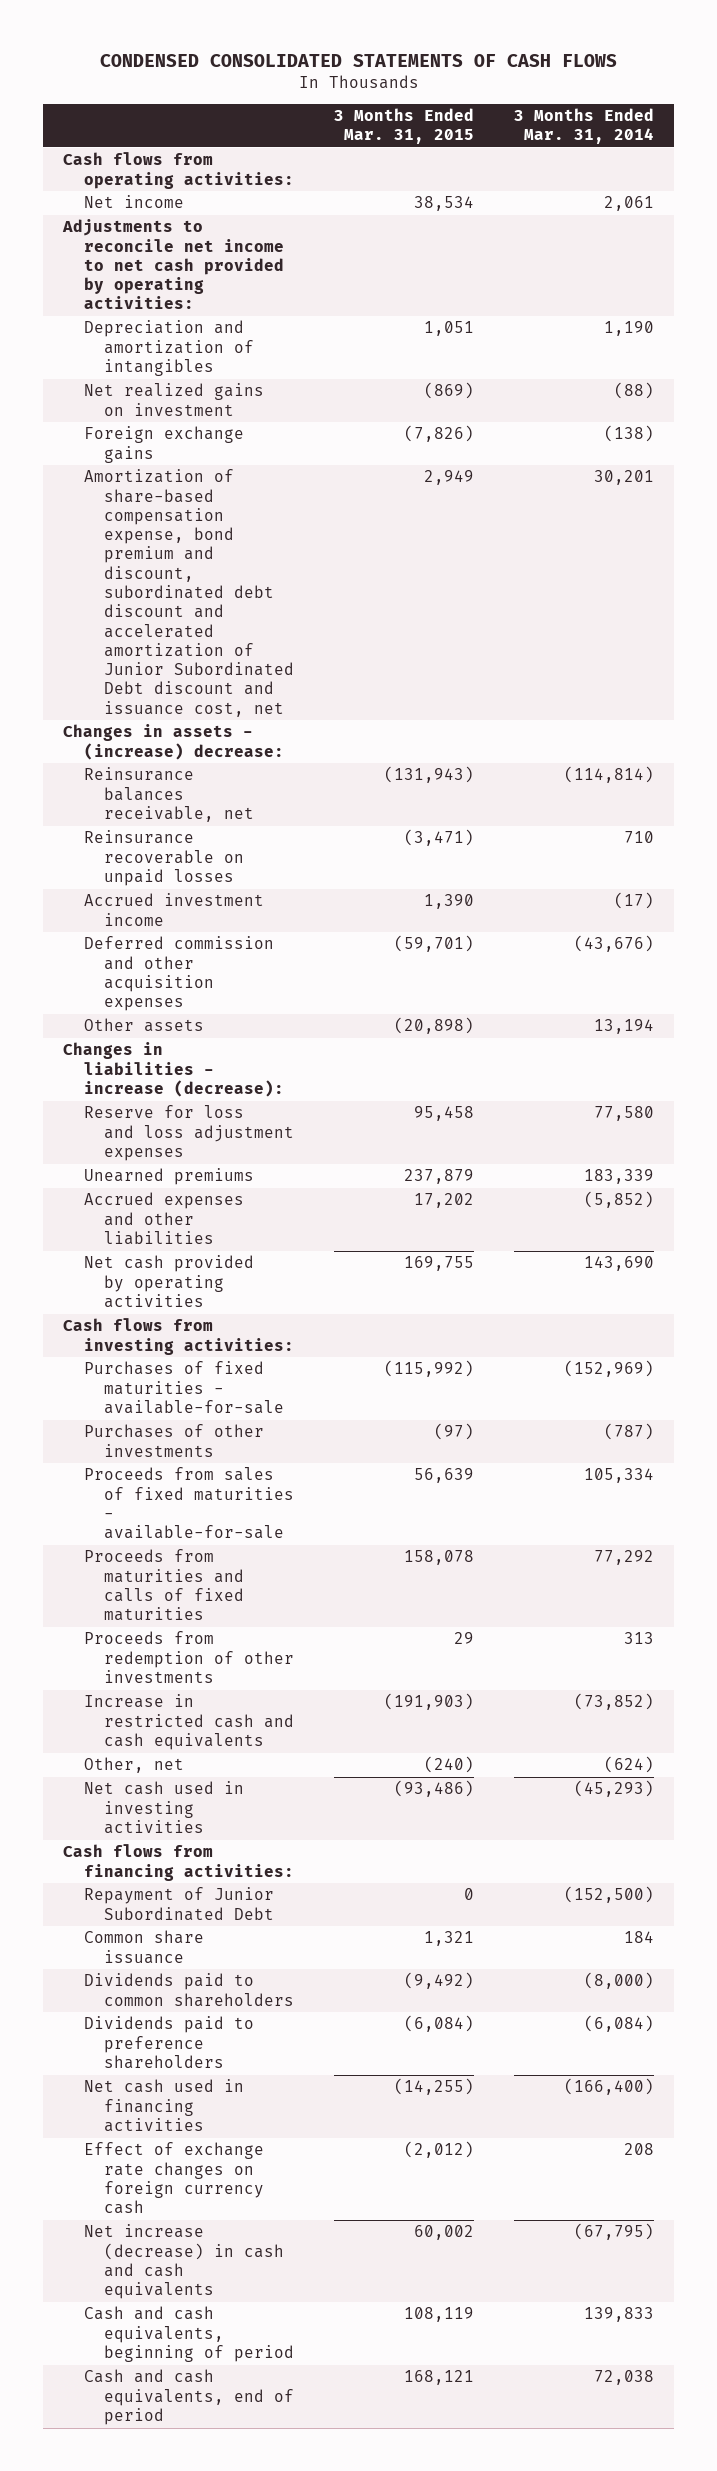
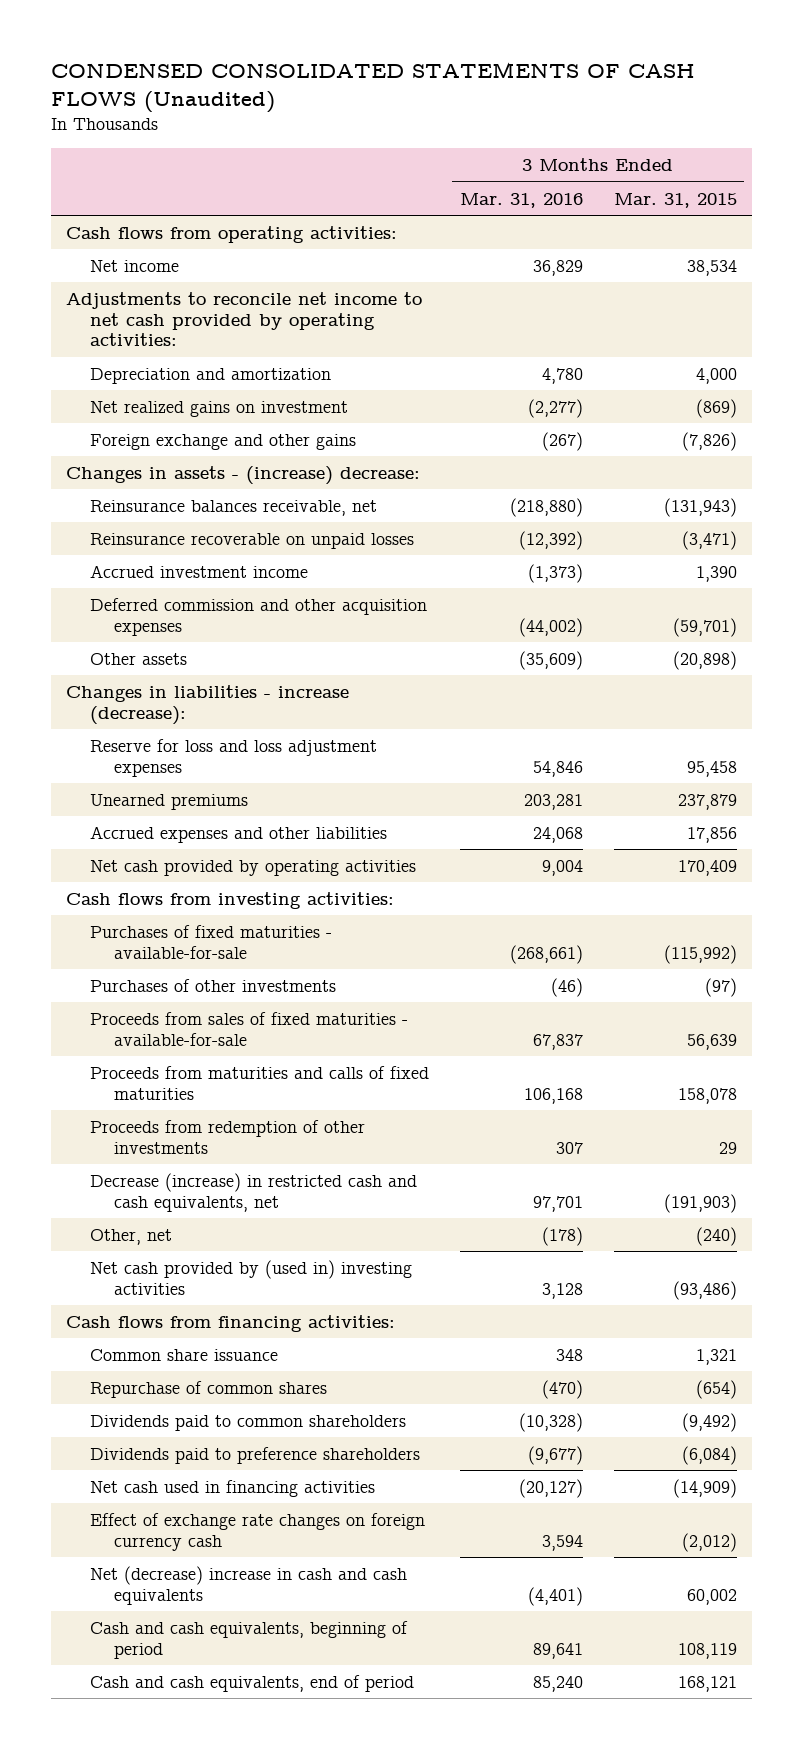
- CONDENSED CONSOLIDATED STATEMENTS OF CASH FLOWS
+ CONDENSED CONSOLIDATED STATEMENTS OF CASH FLOWS (Unaudited)
- | 3 Months Ended Mar. 31, 2015 | 3 Months Ended Mar. 31, 2014
+ | 3 Months Ended Mar. 31, 2016 | 3 Months Ended Mar. 31, 2015
- Depreciation and amortization of intangibles | 1,051 | 1,190
+ Depreciation and amortization | 4,780 | 4,000
- Foreign exchange gains | (7,826) | (138)
- Amortization of share-based compensation expense, bond premium and discount, subordinated debt discount and accelerated amortization of Junior Subordinated Debt discount and issuance cost, net | 2,949 | 30,201
+ Foreign exchange and other gains | (267) | (7,826)
- Accrued expenses and other liabilities | 17,202 | (5,852)
- Net cash provided by operating activities | 169,755 | 143,690
+ Accrued expenses and other liabilities | 24,068 | 17,856
+ Net cash provided by operating activities | 9,004 | 170,409
- Increase in restricted cash and cash equivalents | (191,903) | (73,852)
+ Decrease (increase) in restricted cash and cash equivalents, net | 97,701 | (191,903)
- Net cash used in investing activities | (93,486) | (45,293)
+ Net cash provided by (used in) investing activities | 3,128 | (93,486)
- Repayment of Junior Subordinated Debt | 0 | (152,500)
+ Repurchase of common shares | (470) | (654)
- Net cash used in financing activities | (14,255) | (166,400)
+ Net cash used in financing activities | (20,127) | (14,909)
- Net increase (decrease) in cash and cash equivalents | 60,002 | (67,795)
+ Net (decrease) increase in cash and cash equivalents | (4,401) | 60,002

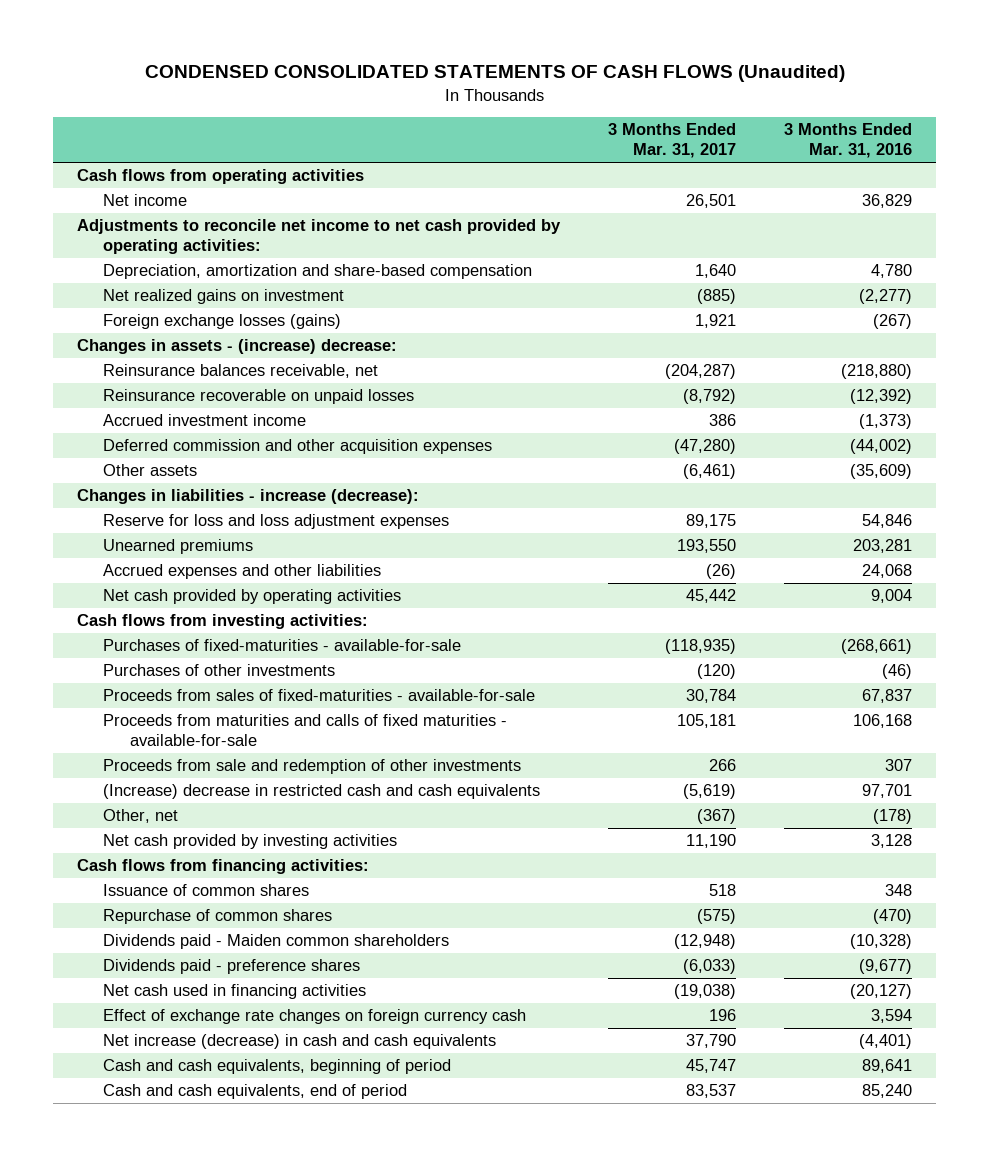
- | 3 Months Ended Mar. 31, 2016 | 3 Months Ended Mar. 31, 2015
+ | 3 Months Ended Mar. 31, 2017 | 3 Months Ended Mar. 31, 2016
- Cash flows from operating activities:
+ Cash flows from operating activities
- Depreciation and amortization | 4,780 | 4,000
+ Depreciation, amortization and share-based compensation | 1,640 | 4,780
- Foreign exchange and other gains | (267) | (7,826)
+ Foreign exchange losses (gains) | 1,921 | (267)
- Purchases of fixed maturities - available-for-sale | (268,661) | (115,992)
+ Purchases of fixed-maturities - available-for-sale | (118,935) | (268,661)
- Proceeds from sales of fixed maturities - available-for-sale | 67,837 | 56,639
- Proceeds from maturities and calls of fixed maturities | 106,168 | 158,078
- Proceeds from redemption of other investments | 307 | 29
- Decrease (increase) in restricted cash and cash equivalents, net | 97,701 | (191,903)
+ Proceeds from sales of fixed-maturities - available-for-sale | 30,784 | 67,837
+ Proceeds from maturities and calls of fixed maturities - available-for-sale | 105,181 | 106,168
+ Proceeds from sale and redemption of other investments | 266 | 307
+ (Increase) decrease in restricted cash and cash equivalents | (5,619) | 97,701
- Net cash provided by (used in) investing activities | 3,128 | (93,486)
+ Net cash provided by investing activities | 11,190 | 3,128
- Common share issuance | 348 | 1,321
+ Issuance of common shares | 518 | 348
- Dividends paid to common shareholders | (10,328) | (9,492)
- Dividends paid to preference shareholders | (9,677) | (6,084)
+ Dividends paid - Maiden common shareholders | (12,948) | (10,328)
+ Dividends paid - preference shares | (6,033) | (9,677)
- Net (decrease) increase in cash and cash equivalents | (4,401) | 60,002
+ Net increase (decrease) in cash and cash equivalents | 37,790 | (4,401)

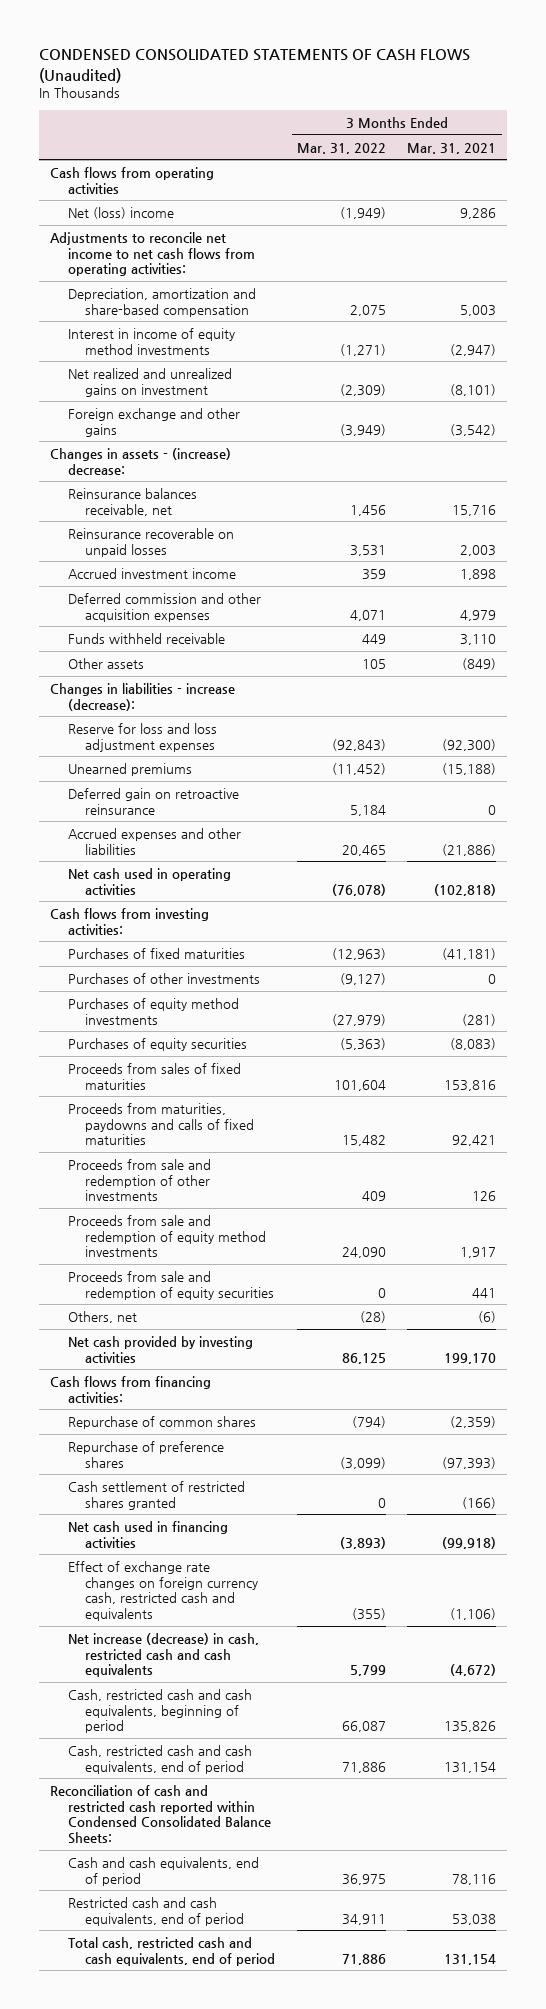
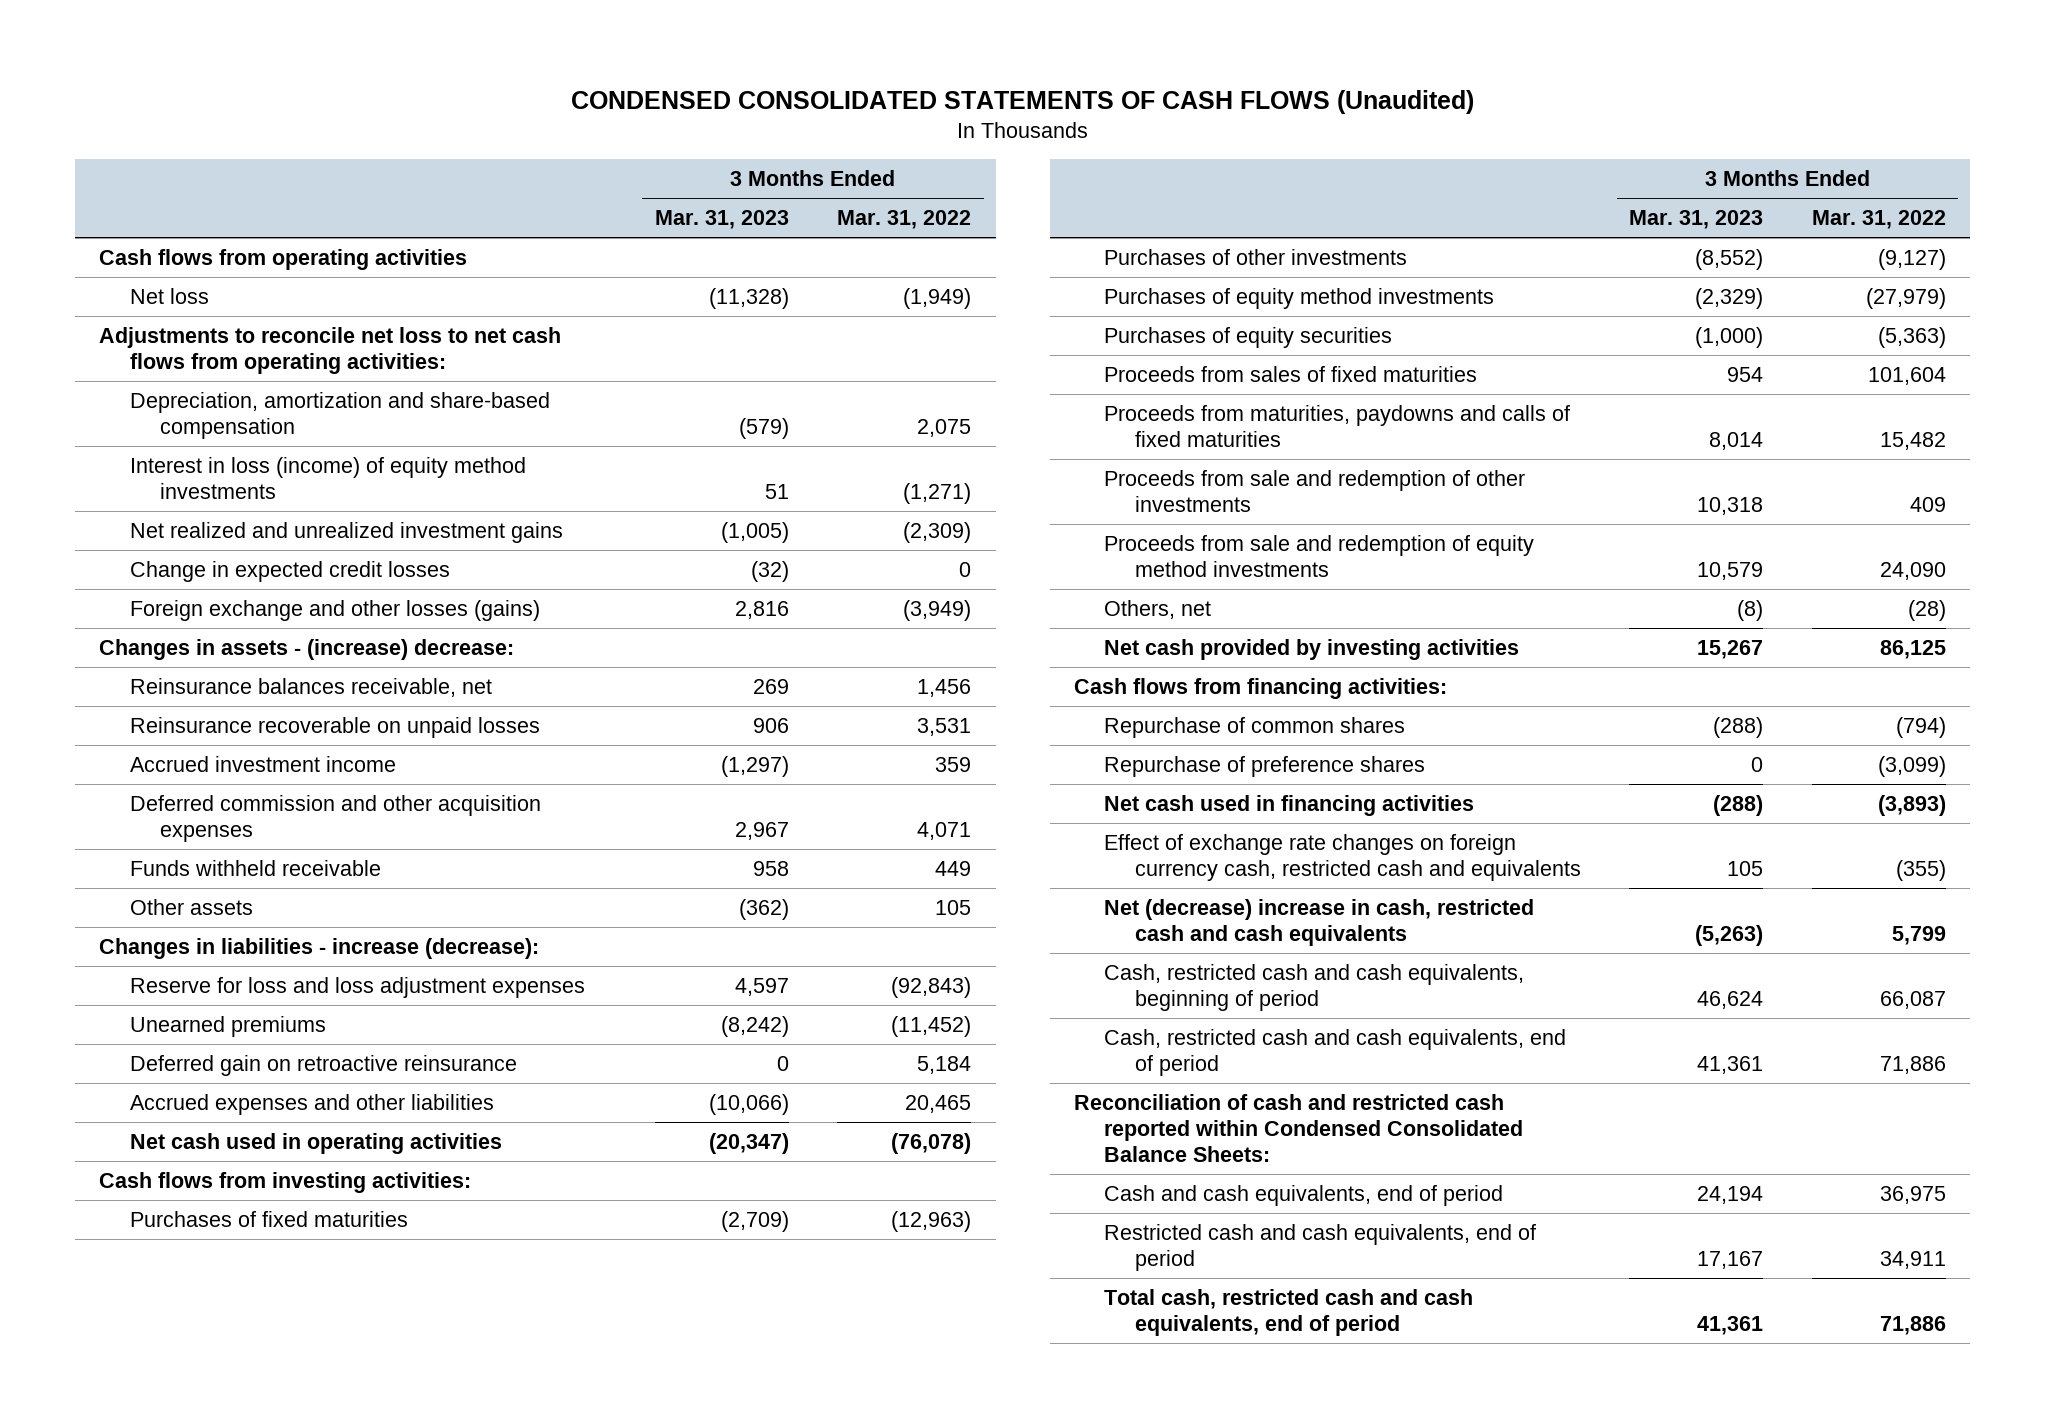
- | 3 Months Ended Mar. 31, 2022 | 3 Months Ended Mar. 31, 2021
+ | 3 Months Ended Mar. 31, 2023 | 3 Months Ended Mar. 31, 2022
- Net (loss) income | (1,949) | 9,286
- Adjustments to reconcile net income to net cash flows from operating activities:
+ Net loss | (11,328) | (1,949)
+ Adjustments to reconcile net loss to net cash flows from operating activities:
- Interest in income of equity method investments | (1,271) | (2,947)
- Net realized and unrealized gains on investment | (2,309) | (8,101)
- Foreign exchange and other gains | (3,949) | (3,542)
+ Interest in loss (income) of equity method investments | 51 | (1,271)
+ Net realized and unrealized investment gains | (1,005) | (2,309)
+ Change in expected credit losses | (32) | 0
+ Foreign exchange and other losses (gains) | 2,816 | (3,949)
- Proceeds from sale and redemption of equity securities | 0 | 441
- Cash settlement of restricted shares granted | 0 | (166)
- Net increase (decrease) in cash, restricted cash and cash equivalents | 5,799 | (4,672)
+ Net (decrease) increase in cash, restricted cash and cash equivalents | (5,263) | 5,799

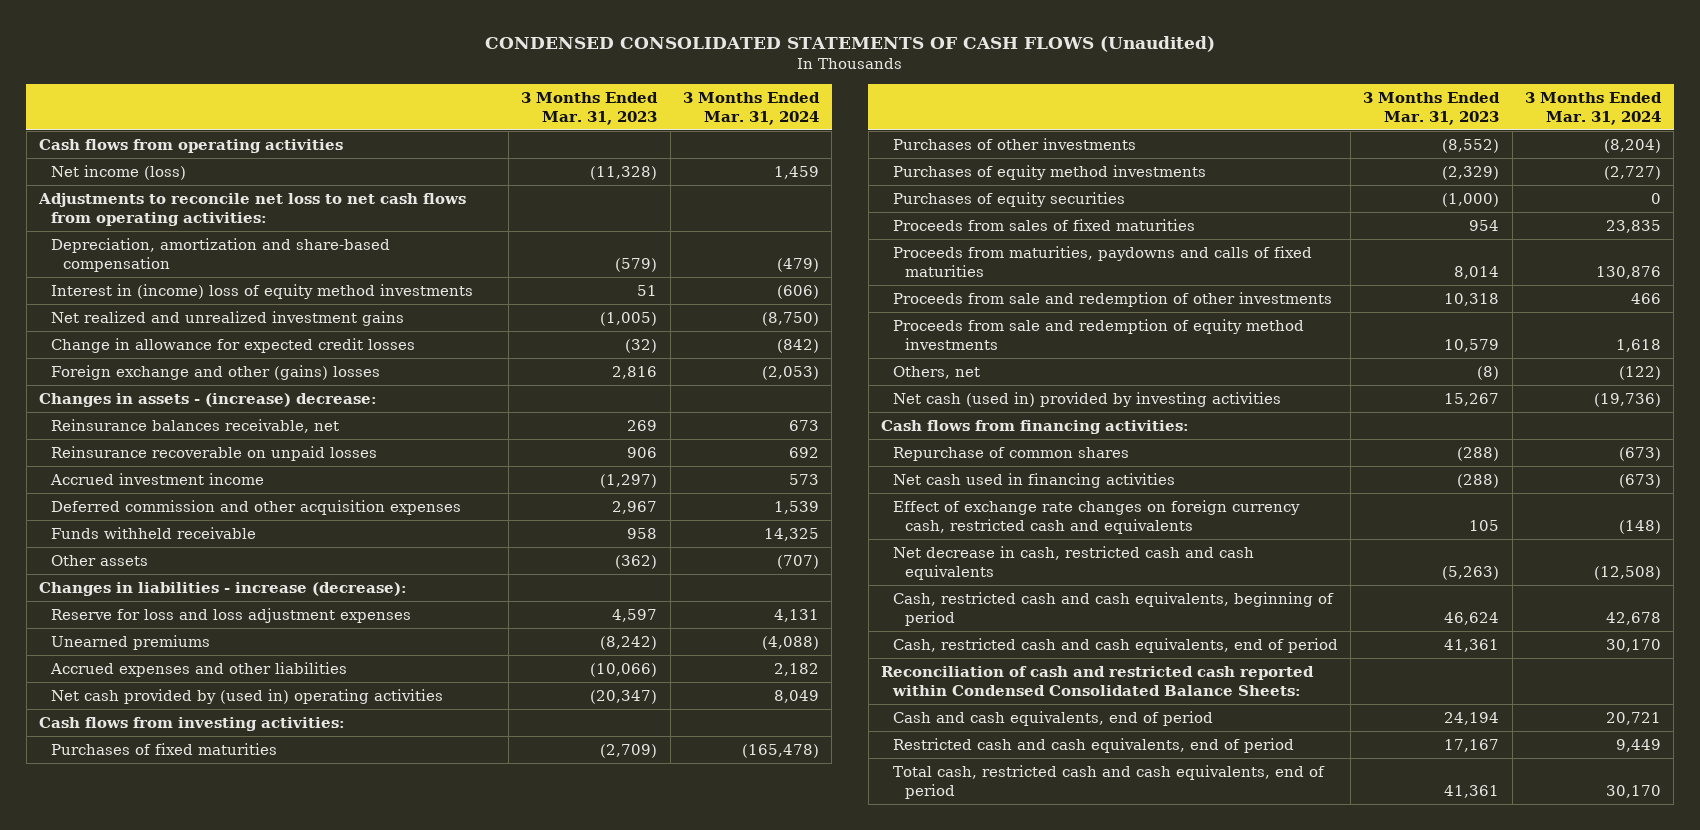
- | 3 Months Ended Mar. 31, 2023 | 3 Months Ended Mar. 31, 2022
+ | 3 Months Ended Mar. 31, 2023 | 3 Months Ended Mar. 31, 2024
- Net loss | (11,328) | (1,949)
+ Net income (loss) | (11,328) | 1,459
- Interest in loss (income) of equity method investments | 51 | (1,271)
+ Interest in (income) loss of equity method investments | 51 | (606)
- Change in expected credit losses | (32) | 0
- Foreign exchange and other losses (gains) | 2,816 | (3,949)
+ Change in allowance for expected credit losses | (32) | (842)
+ Foreign exchange and other (gains) losses | 2,816 | (2,053)
- Deferred gain on retroactive reinsurance | 0 | 5,184
- Net cash used in operating activities | (20,347) | (76,078)
+ Net cash provided by (used in) operating activities | (20,347) | 8,049
- Net cash provided by investing activities | 15,267 | 86,125
+ Net cash (used in) provided by investing activities | 15,267 | (19,736)
- Repurchase of preference shares | 0 | (3,099)
- Net (decrease) increase in cash, restricted cash and cash equivalents | (5,263) | 5,799
+ Net decrease in cash, restricted cash and cash equivalents | (5,263) | (12,508)

